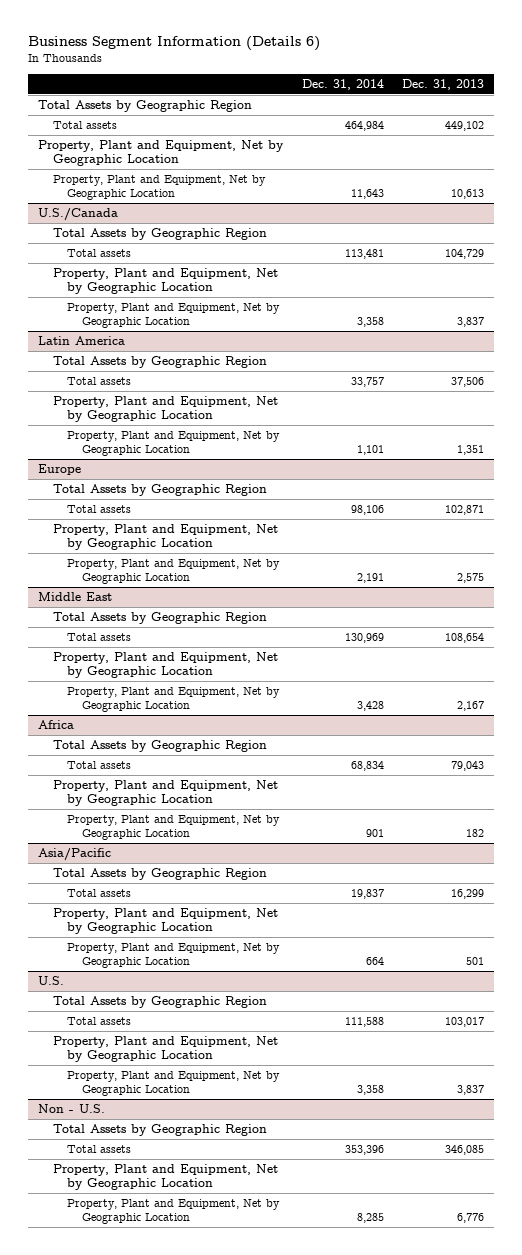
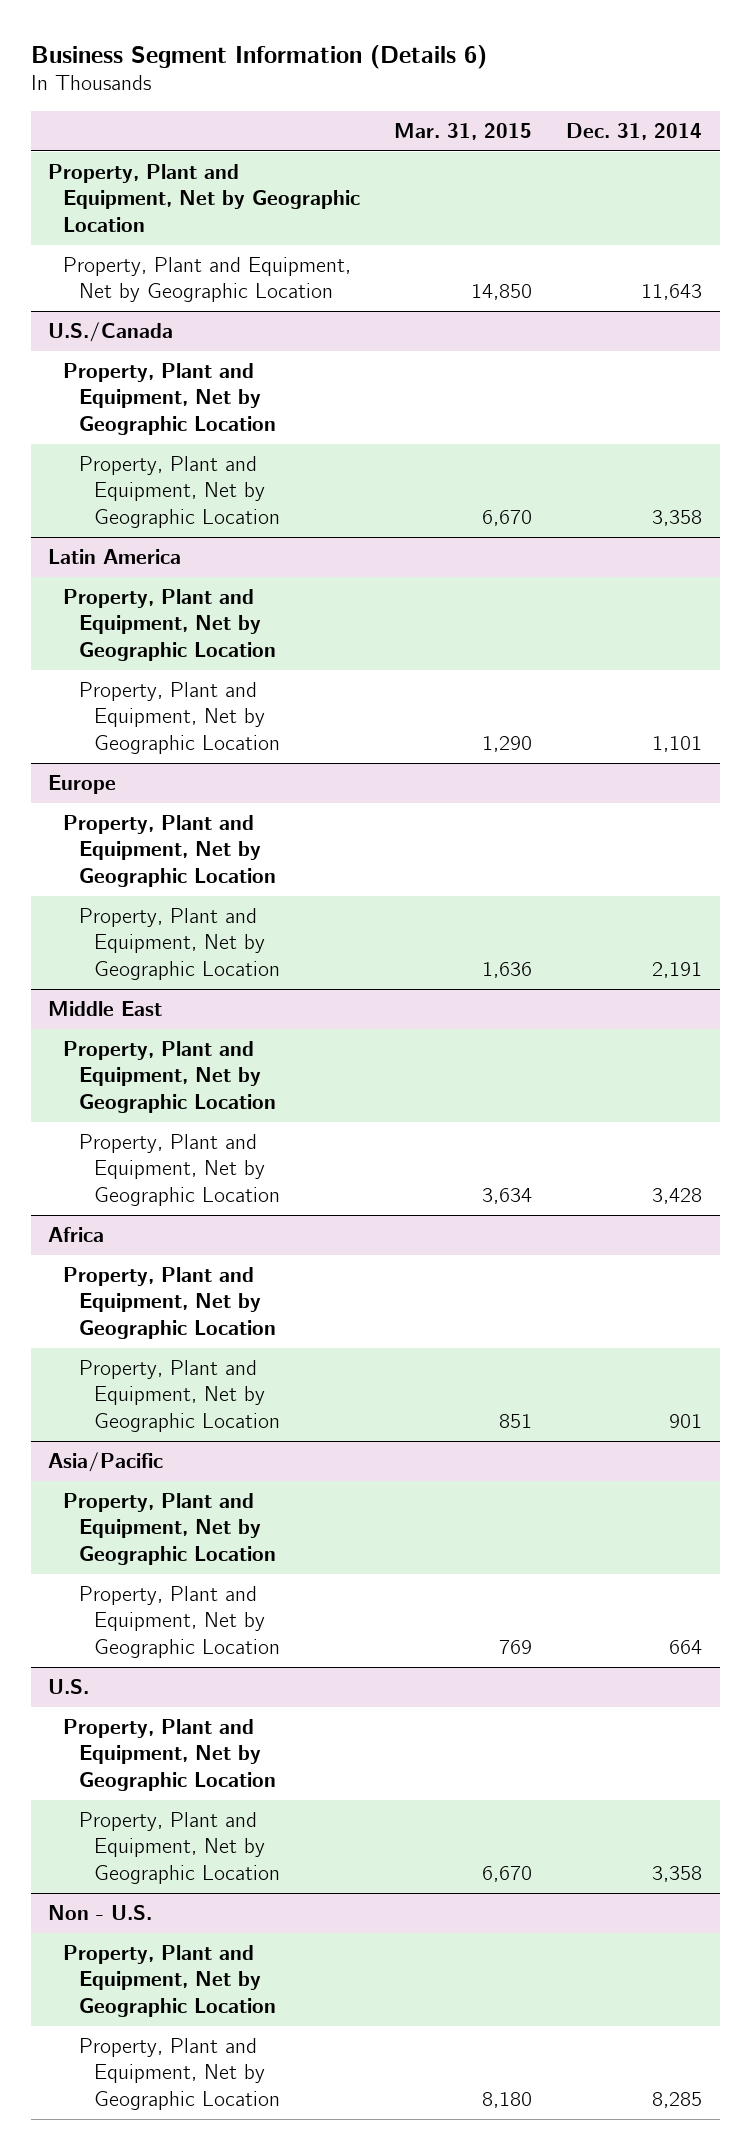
- | Dec. 31, 2014 | Dec. 31, 2013
+ | Mar. 31, 2015 | Dec. 31, 2014
- Total Assets by Geographic Region
- Total assets | 464,984 | 449,102
@ U.S./Canada
- Total Assets by Geographic Region
- Total assets | 113,481 | 104,729
@ Latin America
- Total Assets by Geographic Region
- Total assets | 33,757 | 37,506
@ Europe
- Total Assets by Geographic Region
- Total assets | 98,106 | 102,871
@ Middle East
- Total Assets by Geographic Region
- Total assets | 130,969 | 108,654
@ Africa
- Total Assets by Geographic Region
- Total assets | 68,834 | 79,043
@ Asia/Pacific
- Total Assets by Geographic Region
- Total assets | 19,837 | 16,299
@ U.S.
- Total Assets by Geographic Region
- Total assets | 111,588 | 103,017
@ Non - U.S.
- Total Assets by Geographic Region
- Total assets | 353,396 | 346,085

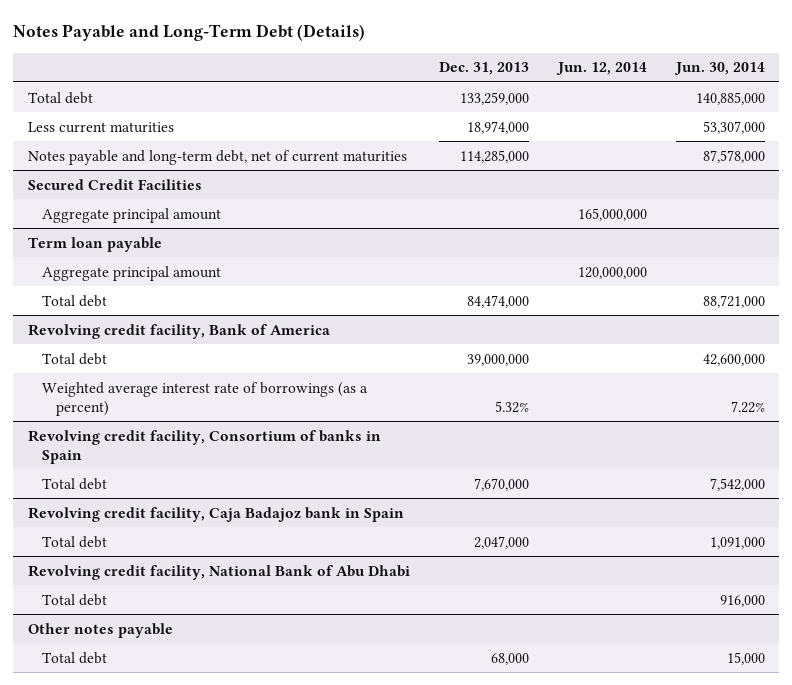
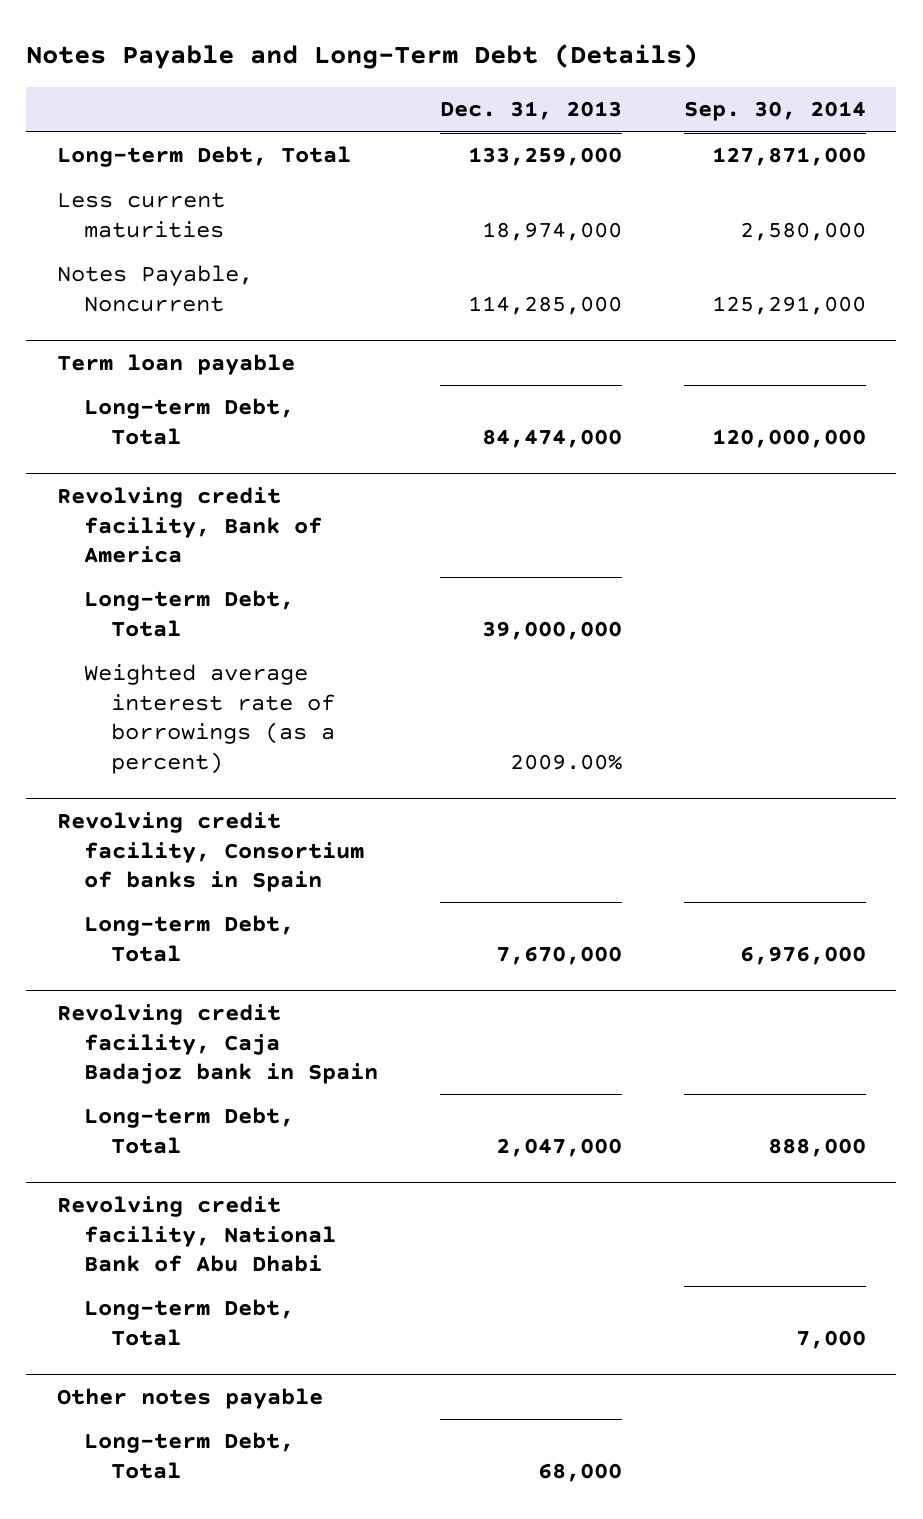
- | Dec. 31, 2013 | Jun. 12, 2014 | Jun. 30, 2014
+ | Dec. 31, 2013 | Sep. 30, 2014
- Total debt | 133,259,000 | | 140,885,000
+ Long-term Debt, Total | 133,259,000 | 127,871,000
- Notes payable and long-term debt, net of current maturities | 114,285,000 | | 87,578,000
- Secured Credit Facilities
- Aggregate principal amount | | 165,000,000 |
+ Notes Payable, Noncurrent | 114,285,000 | 125,291,000
@ Term loan payable
- Aggregate principal amount | | 120,000,000 |
- Total debt | 84,474,000 | | 88,721,000
+ Long-term Debt, Total | 84,474,000 | 120,000,000
@ Revolving credit facility, Bank of America
- Total debt | 39,000,000 | | 42,600,000
- Weighted average interest rate of borrowings (as a percent) | 5.32% | | 7.22%
+ Long-term Debt, Total | 39,000,000 |
+ Weighted average interest rate of borrowings (as a percent) | 2009.00% |
@ Revolving credit facility, Consortium of banks in Spain
- Total debt | 7,670,000 | | 7,542,000
+ Long-term Debt, Total | 7,670,000 | 6,976,000
@ Revolving credit facility, Caja Badajoz bank in Spain
- Total debt | 2,047,000 | | 1,091,000
+ Long-term Debt, Total | 2,047,000 | 888,000
@ Revolving credit facility, National Bank of Abu Dhabi
- Total debt | | | 916,000
+ Long-term Debt, Total | | 7,000
@ Other notes payable
- Total debt | 68,000 | | 15,000
+ Long-term Debt, Total | 68,000 |

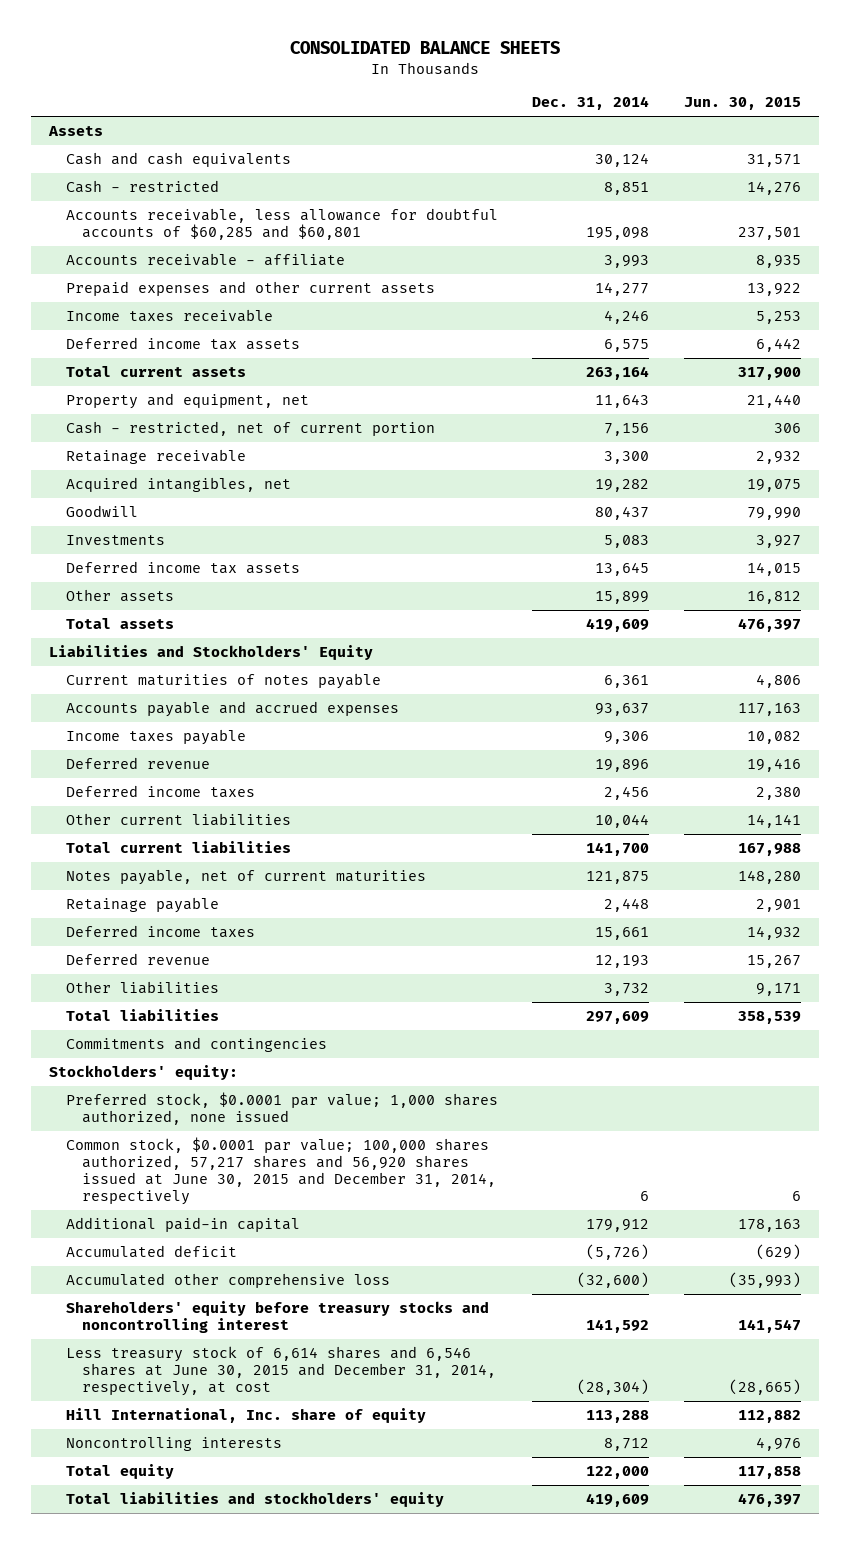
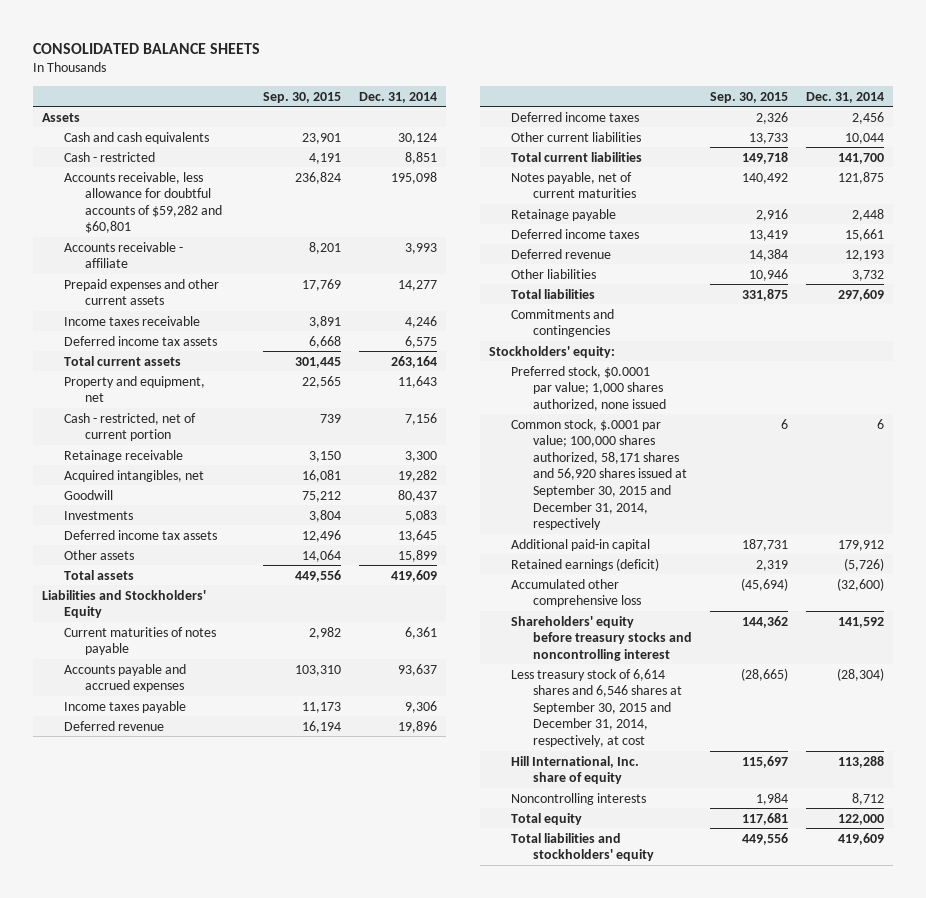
- | Dec. 31, 2014 | Jun. 30, 2015
+ | Sep. 30, 2015 | Dec. 31, 2014
- Accounts receivable, less allowance for doubtful accounts of $60,285 and $60,801 | 195,098 | 237,501
+ Accounts receivable, less allowance for doubtful accounts of $59,282 and $60,801 | 236,824 | 195,098
- Common stock, $0.0001 par value; 100,000 shares authorized, 57,217 shares and 56,920 shares issued at June 30, 2015 and December 31, 2014, respectively | 6 | 6
+ Common stock, $.0001 par value; 100,000 shares authorized, 58,171 shares and 56,920 shares issued at September 30, 2015 and December 31, 2014, respectively | 6 | 6
- Accumulated deficit | (5,726) | (629)
+ Retained earnings (deficit) | 2,319 | (5,726)
- Less treasury stock of 6,614 shares and 6,546 shares at June 30, 2015 and December 31, 2014, respectively, at cost | (28,304) | (28,665)
+ Less treasury stock of 6,614 shares and 6,546 shares at September 30, 2015 and December 31, 2014, respectively, at cost | (28,665) | (28,304)

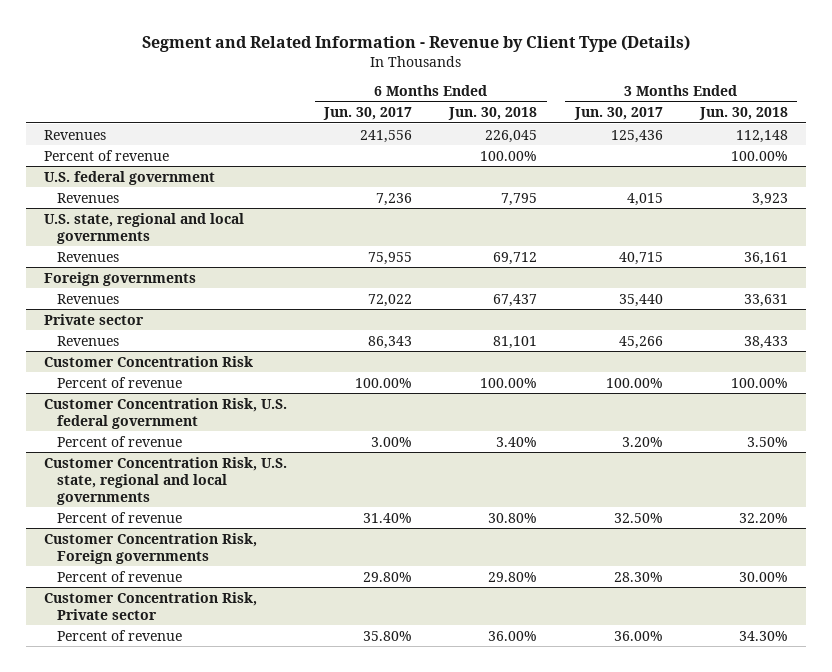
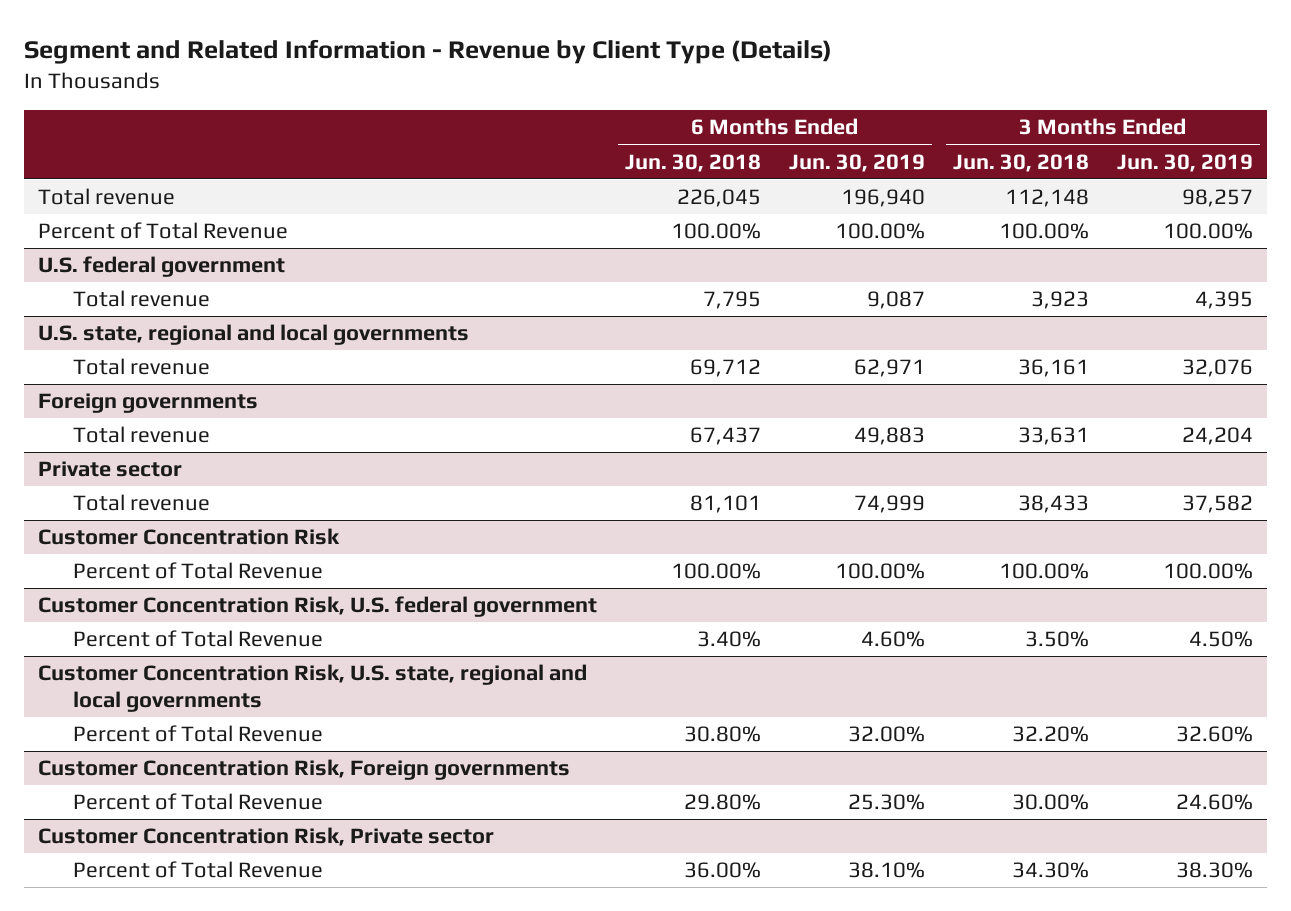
- | 6 Months Ended Jun. 30, 2017 | 6 Months Ended Jun. 30, 2018 | 3 Months Ended Jun. 30, 2017 | 3 Months Ended Jun. 30, 2018
+ | 6 Months Ended Jun. 30, 2018 | 6 Months Ended Jun. 30, 2019 | 3 Months Ended Jun. 30, 2018 | 3 Months Ended Jun. 30, 2019
- Revenues | 241,556 | 226,045 | 125,436 | 112,148
- Percent of revenue | | 100.00% | | 100.00%
+ Total revenue | 226,045 | 196,940 | 112,148 | 98,257
+ Percent of Total Revenue | 100.00% | 100.00% | 100.00% | 100.00%
@ U.S. federal government
- Revenues | 7,236 | 7,795 | 4,015 | 3,923
+ Total revenue | 7,795 | 9,087 | 3,923 | 4,395
@ U.S. state, regional and local governments
- Revenues | 75,955 | 69,712 | 40,715 | 36,161
+ Total revenue | 69,712 | 62,971 | 36,161 | 32,076
@ Foreign governments
- Revenues | 72,022 | 67,437 | 35,440 | 33,631
+ Total revenue | 67,437 | 49,883 | 33,631 | 24,204
@ Private sector
- Revenues | 86,343 | 81,101 | 45,266 | 38,433
+ Total revenue | 81,101 | 74,999 | 38,433 | 37,582
@ Customer Concentration Risk
- Percent of revenue | 100.00% | 100.00% | 100.00% | 100.00%
+ Percent of Total Revenue | 100.00% | 100.00% | 100.00% | 100.00%
@ Customer Concentration Risk, U.S. federal government
- Percent of revenue | 3.00% | 3.40% | 3.20% | 3.50%
+ Percent of Total Revenue | 3.40% | 4.60% | 3.50% | 4.50%
@ Customer Concentration Risk, U.S. state, regional and local governments
- Percent of revenue | 31.40% | 30.80% | 32.50% | 32.20%
+ Percent of Total Revenue | 30.80% | 32.00% | 32.20% | 32.60%
@ Customer Concentration Risk, Foreign governments
- Percent of revenue | 29.80% | 29.80% | 28.30% | 30.00%
+ Percent of Total Revenue | 29.80% | 25.30% | 30.00% | 24.60%
@ Customer Concentration Risk, Private sector
- Percent of revenue | 35.80% | 36.00% | 36.00% | 34.30%
+ Percent of Total Revenue | 36.00% | 38.10% | 34.30% | 38.30%

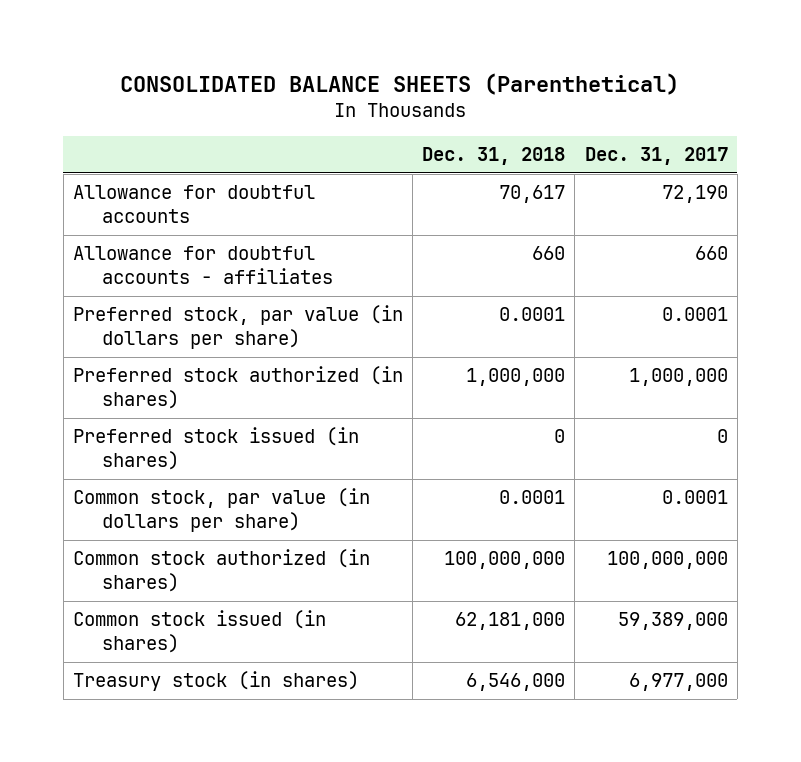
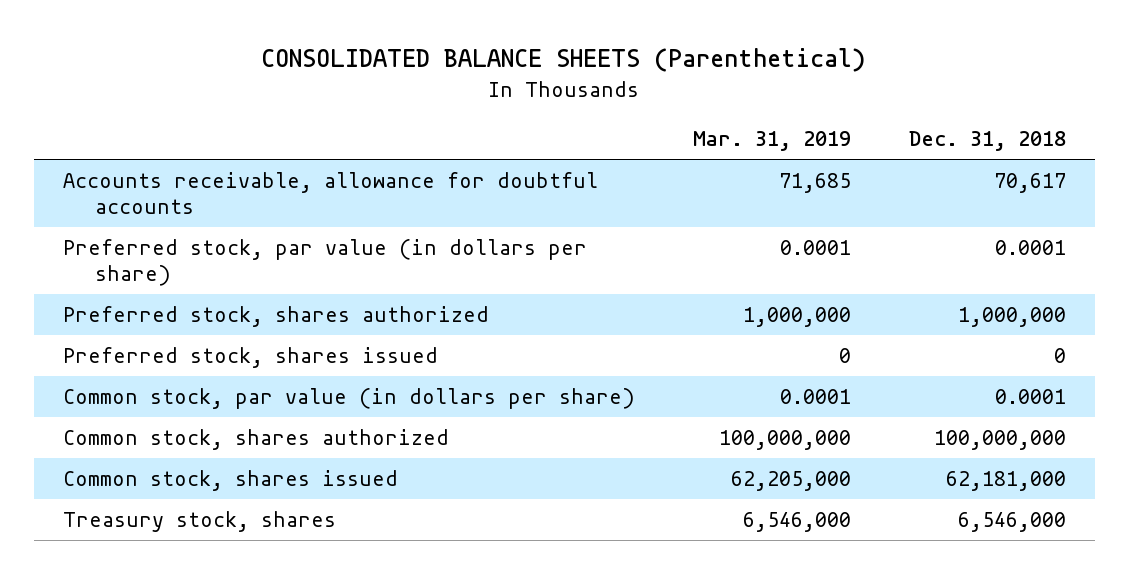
- | Dec. 31, 2018 | Dec. 31, 2017
+ | Mar. 31, 2019 | Dec. 31, 2018
- Allowance for doubtful accounts | 70,617 | 72,190
- Allowance for doubtful accounts - affiliates | 660 | 660
+ Accounts receivable, allowance for doubtful accounts | 71,685 | 70,617
- Preferred stock authorized (in shares) | 1,000,000 | 1,000,000
- Preferred stock issued (in shares) | 0 | 0
+ Preferred stock, shares authorized | 1,000,000 | 1,000,000
+ Preferred stock, shares issued | 0 | 0
- Common stock authorized (in shares) | 100,000,000 | 100,000,000
- Common stock issued (in shares) | 62,181,000 | 59,389,000
- Treasury stock (in shares) | 6,546,000 | 6,977,000
+ Common stock, shares authorized | 100,000,000 | 100,000,000
+ Common stock, shares issued | 62,205,000 | 62,181,000
+ Treasury stock, shares | 6,546,000 | 6,546,000

